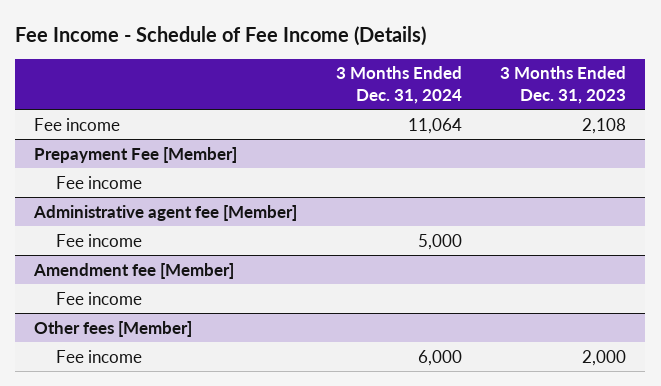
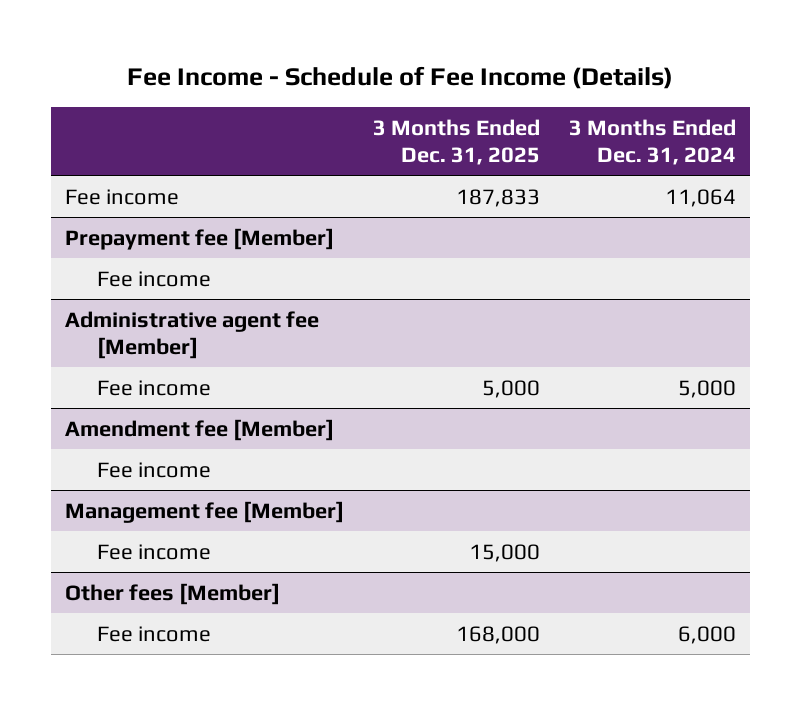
- | 3 Months Ended Dec. 31, 2024 | 3 Months Ended Dec. 31, 2023
+ | 3 Months Ended Dec. 31, 2025 | 3 Months Ended Dec. 31, 2024
- Prepayment Fee [Member]
+ Prepayment fee [Member]
+ Management fee [Member]
+ Fee income | 15,000 |

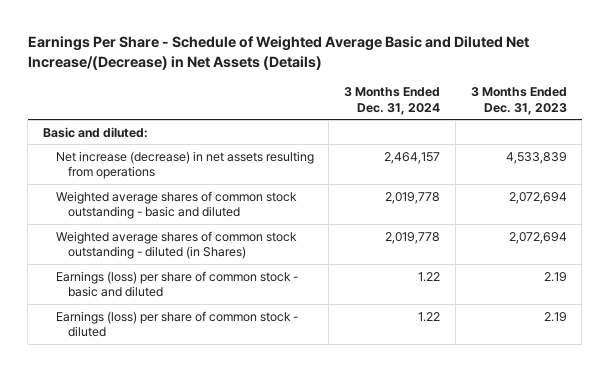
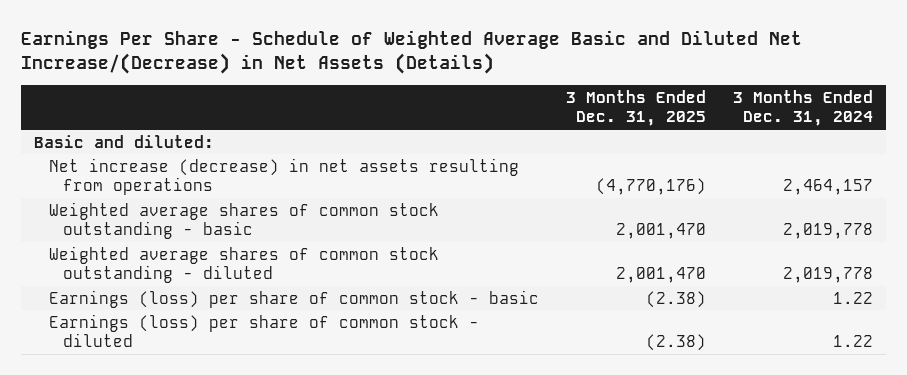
- | 3 Months Ended Dec. 31, 2024 | 3 Months Ended Dec. 31, 2023
+ | 3 Months Ended Dec. 31, 2025 | 3 Months Ended Dec. 31, 2024
- Weighted average shares of common stock outstanding - basic and diluted | 2,019,778 | 2,072,694
- Weighted average shares of common stock outstanding - diluted (in Shares) | 2,019,778 | 2,072,694
- Earnings (loss) per share of common stock - basic and diluted | 1.22 | 2.19
+ Weighted average shares of common stock outstanding - basic | 2,001,470 | 2,019,778
+ Weighted average shares of common stock outstanding - diluted | 2,001,470 | 2,019,778
+ Earnings (loss) per share of common stock - basic | (2.38) | 1.22

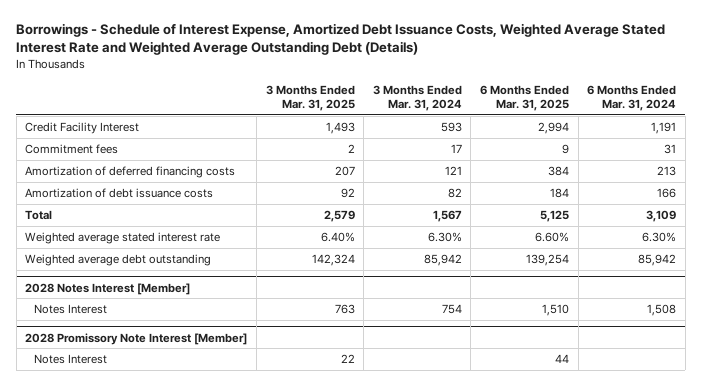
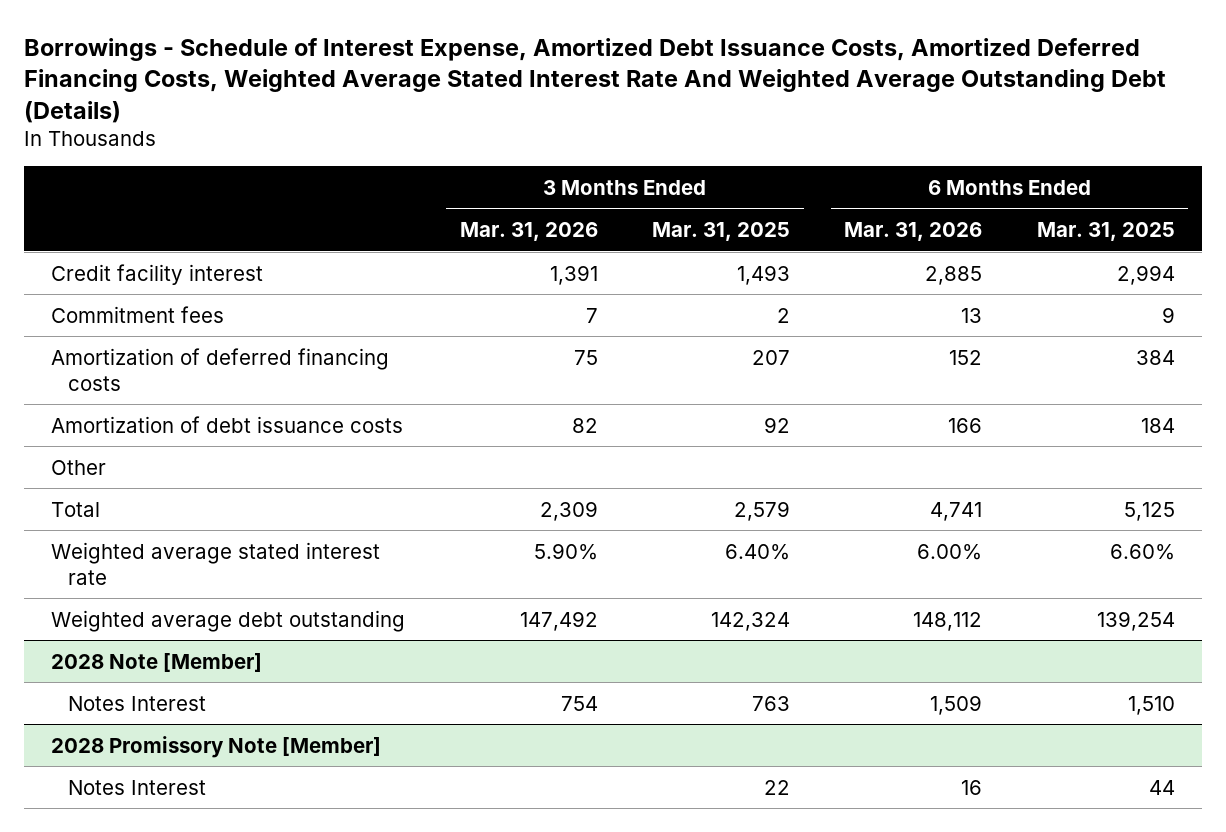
- Borrowings - Schedule of Interest Expense, Amortized Debt Issuance Costs, Weighted Average Stated Interest Rate and Weighted Average Outstanding Debt (Details)
+ Borrowings - Schedule of Interest Expense, Amortized Debt Issuance Costs, Amortized Deferred Financing Costs, Weighted Average Stated Interest Rate And Weighted Average Outstanding Debt (Details)
- | 3 Months Ended Mar. 31, 2025 | 3 Months Ended Mar. 31, 2024 | 6 Months Ended Mar. 31, 2025 | 6 Months Ended Mar. 31, 2024
+ | 3 Months Ended Mar. 31, 2026 | 3 Months Ended Mar. 31, 2025 | 6 Months Ended Mar. 31, 2026 | 6 Months Ended Mar. 31, 2025
- Credit Facility Interest | 1,493 | 593 | 2,994 | 1,191
+ Credit facility interest | 1,391 | 1,493 | 2,885 | 2,994
+ Other
- 2028 Notes Interest [Member]
+ 2028 Note [Member]
- 2028 Promissory Note Interest [Member]
+ 2028 Promissory Note [Member]

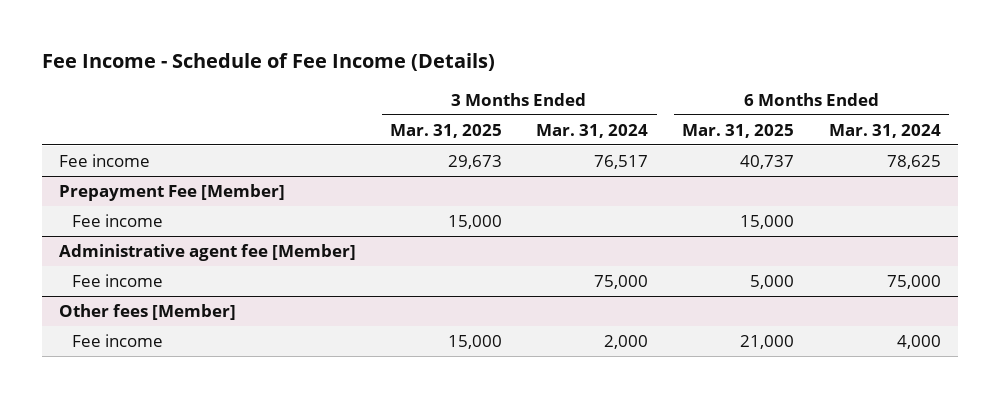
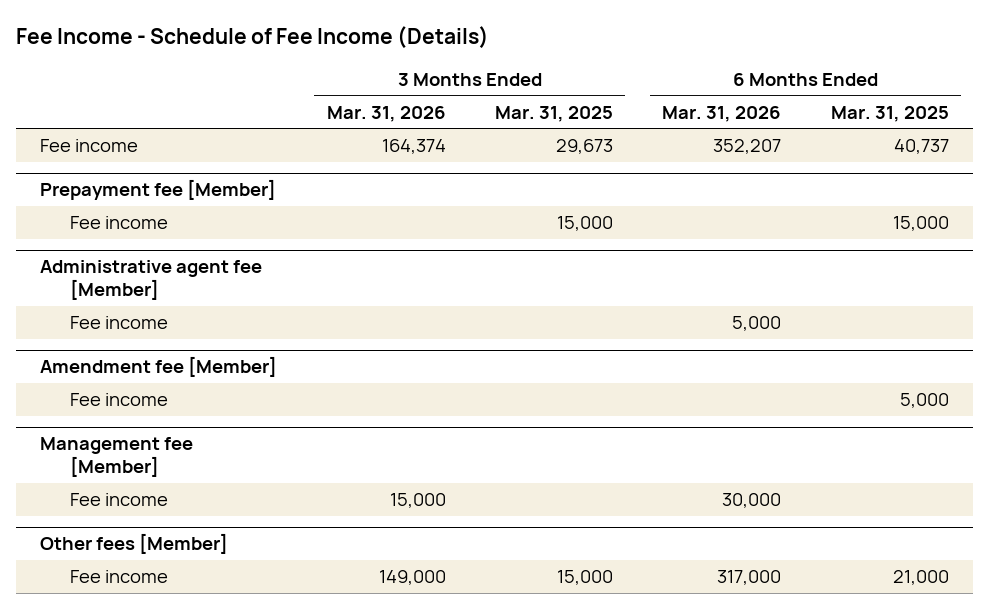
- | 3 Months Ended Mar. 31, 2025 | 3 Months Ended Mar. 31, 2024 | 6 Months Ended Mar. 31, 2025 | 6 Months Ended Mar. 31, 2024
+ | 3 Months Ended Mar. 31, 2026 | 3 Months Ended Mar. 31, 2025 | 6 Months Ended Mar. 31, 2026 | 6 Months Ended Mar. 31, 2025
- Prepayment Fee [Member]
+ Prepayment fee [Member]
@ Administrative agent fee [Member]
+ Fee income | | | 5,000 |
+ Amendment fee [Member]
+ Management fee [Member]
+ Fee income | 15,000 | | 30,000 |

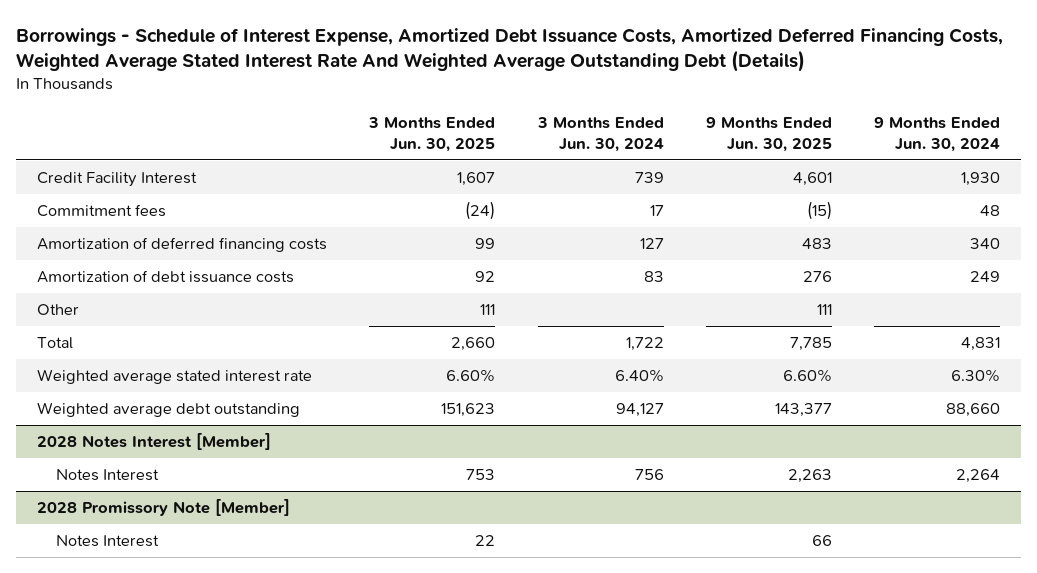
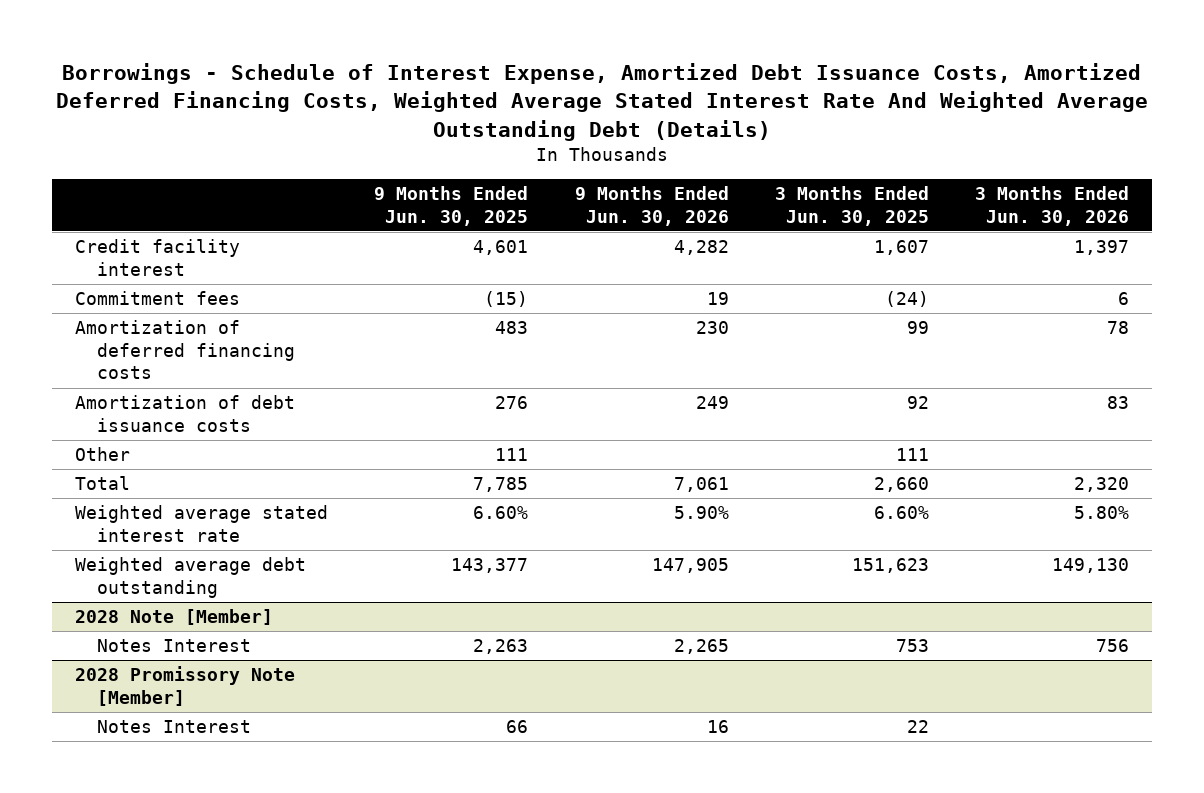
- | 3 Months Ended Jun. 30, 2025 | 3 Months Ended Jun. 30, 2024 | 9 Months Ended Jun. 30, 2025 | 9 Months Ended Jun. 30, 2024
+ | 9 Months Ended Jun. 30, 2025 | 9 Months Ended Jun. 30, 2026 | 3 Months Ended Jun. 30, 2025 | 3 Months Ended Jun. 30, 2026
- Credit Facility Interest | 1,607 | 739 | 4,601 | 1,930
+ Credit facility interest | 4,601 | 4,282 | 1,607 | 1,397
- 2028 Notes Interest [Member]
+ 2028 Note [Member]

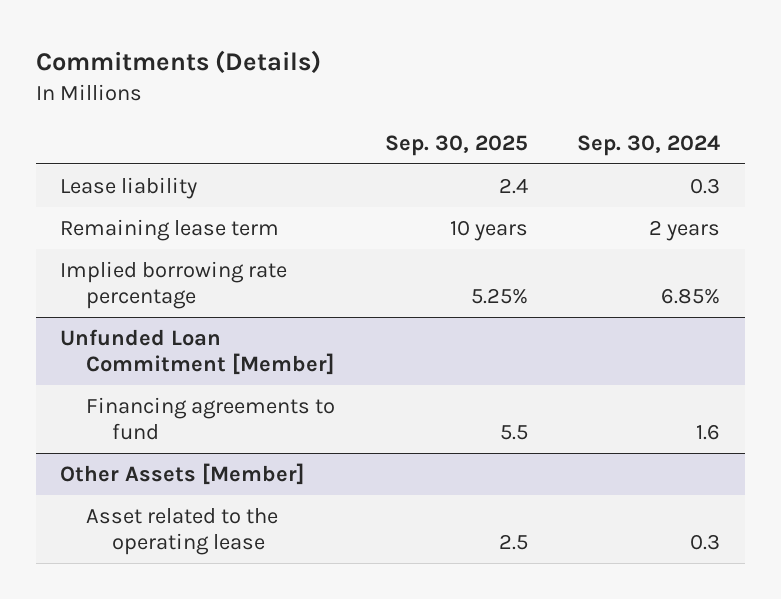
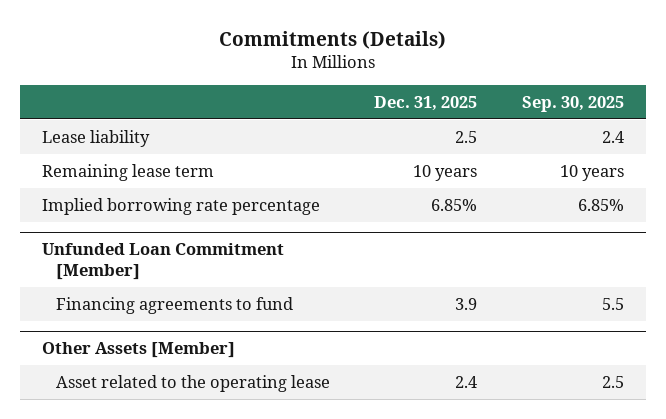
- | Sep. 30, 2025 | Sep. 30, 2024
+ | Dec. 31, 2025 | Sep. 30, 2025
- Implied borrowing rate percentage | 5.25% | 6.85%
+ Implied borrowing rate percentage | 6.85% | 6.85%

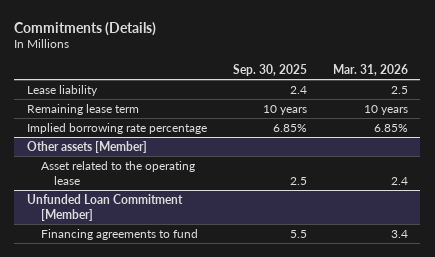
- | Dec. 31, 2025 | Sep. 30, 2025
+ | Sep. 30, 2025 | Mar. 31, 2026
+ Other assets [Member]
+ Asset related to the operating lease | 2.5 | 2.4
- Other Assets [Member]
- Asset related to the operating lease | 2.4 | 2.5

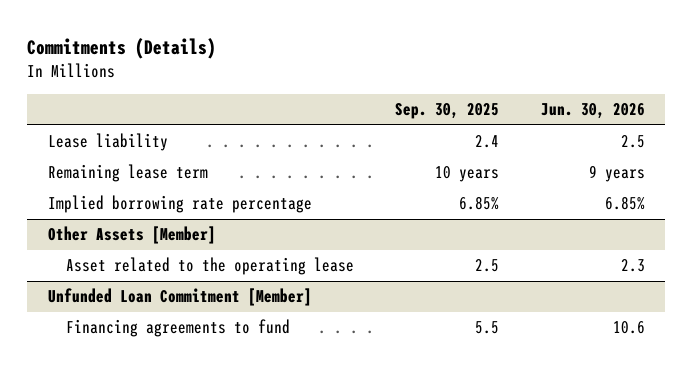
- | Sep. 30, 2025 | Mar. 31, 2026
+ | Sep. 30, 2025 | Jun. 30, 2026
- Other assets [Member]
+ Other Assets [Member]

